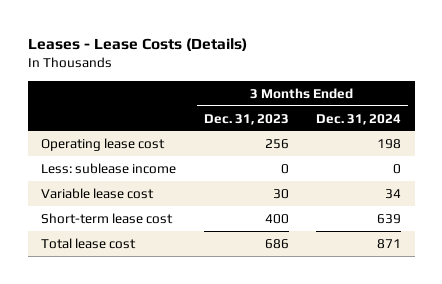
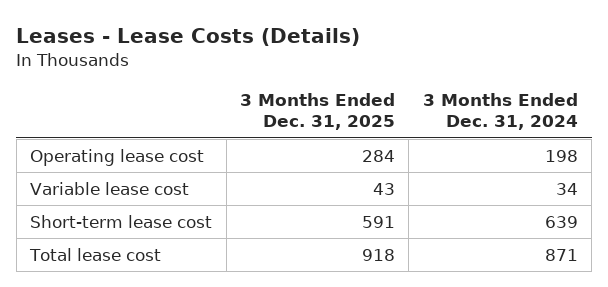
- | 3 Months Ended Dec. 31, 2023 | 3 Months Ended Dec. 31, 2024
+ | 3 Months Ended Dec. 31, 2025 | 3 Months Ended Dec. 31, 2024
- Less: sublease income | 0 | 0

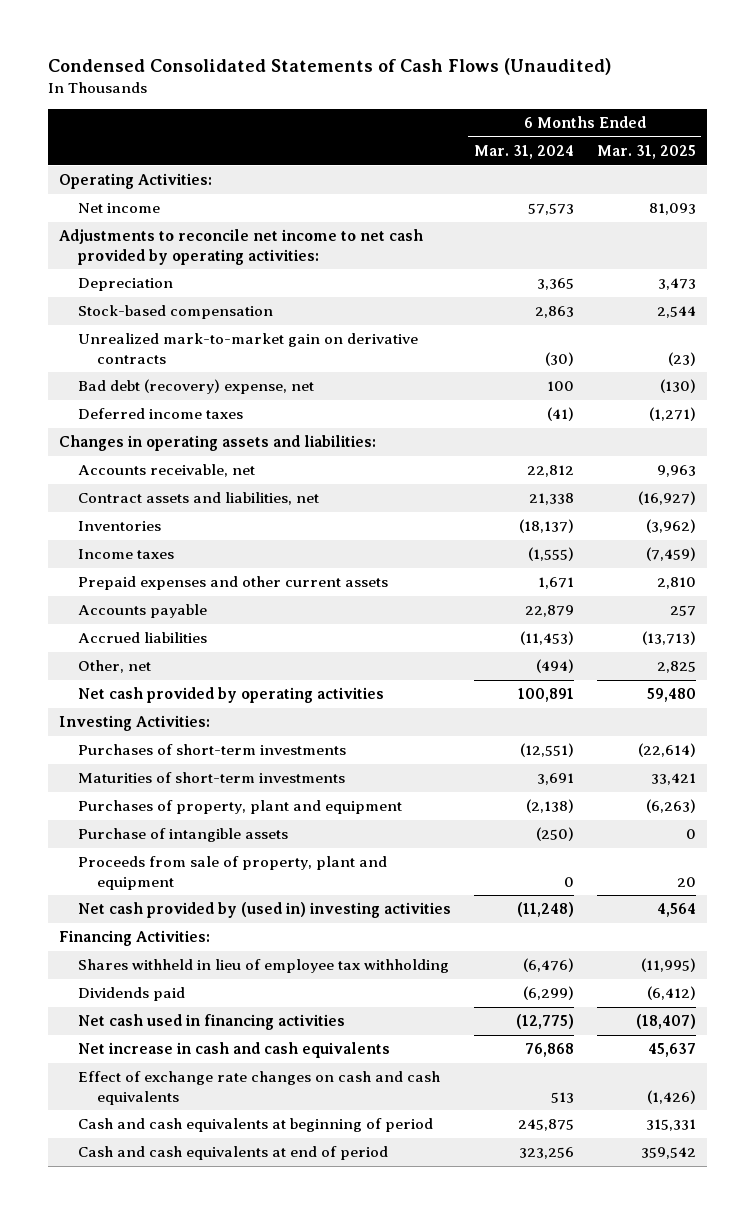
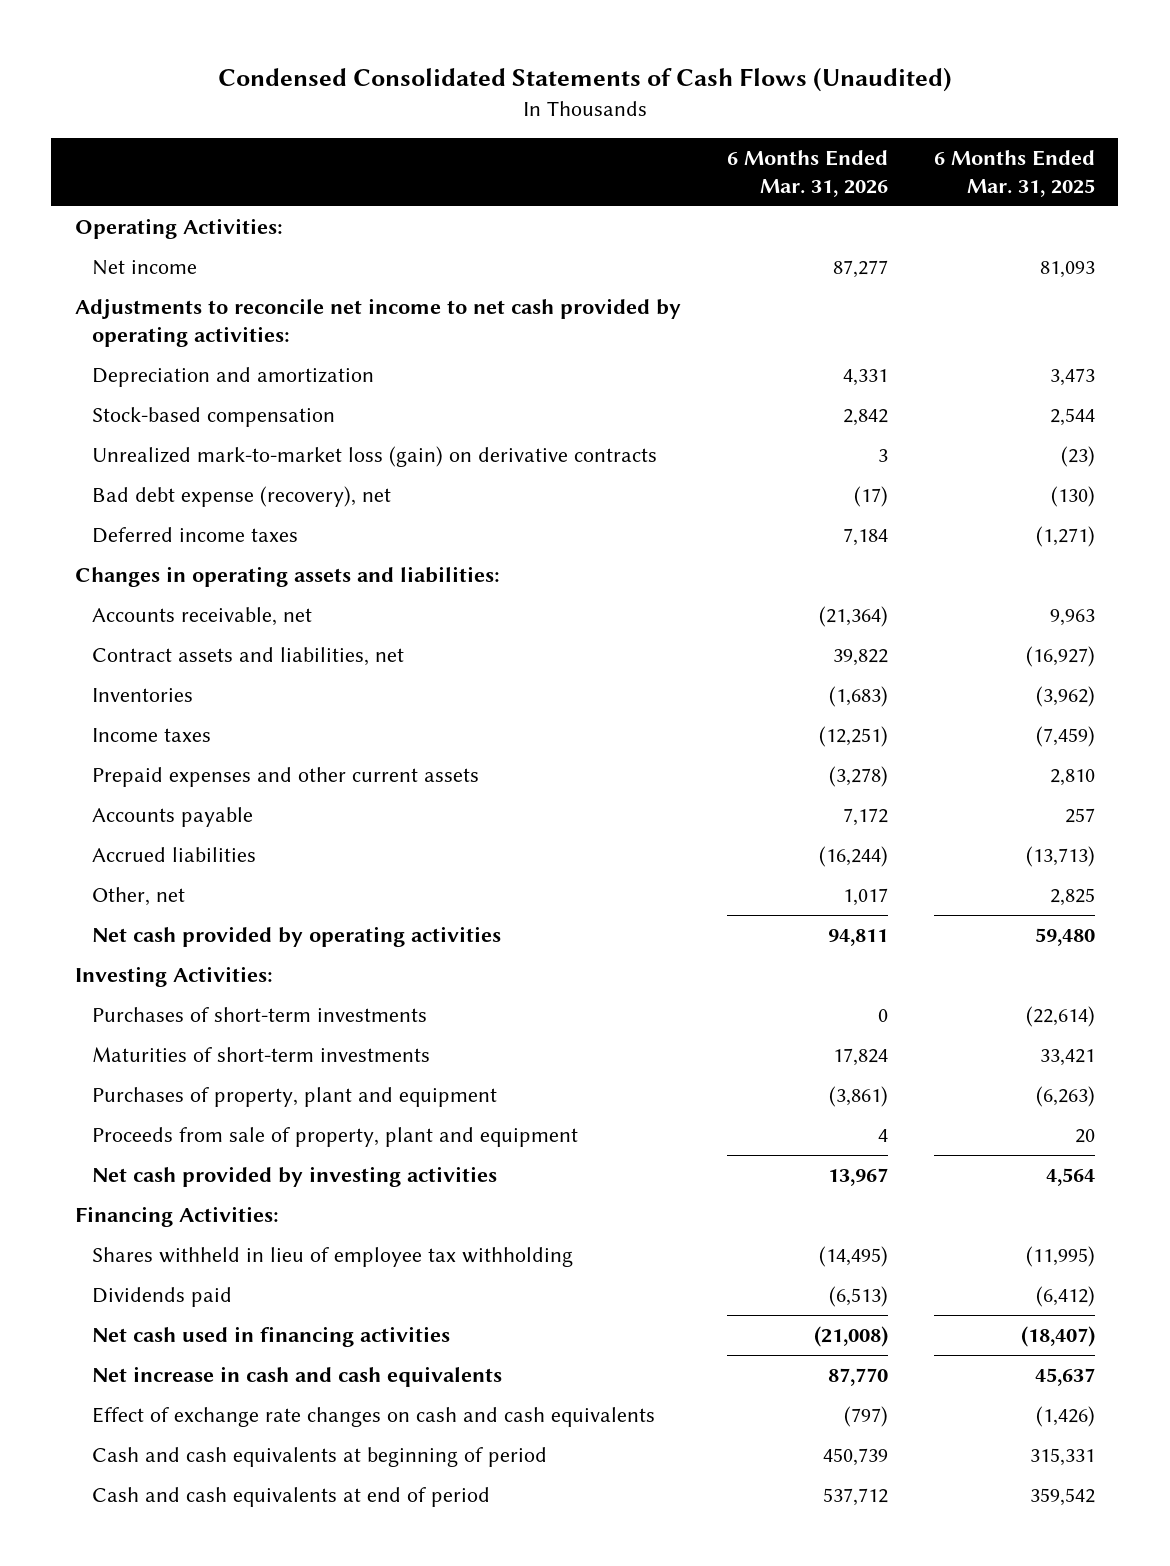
- | 6 Months Ended Mar. 31, 2024 | 6 Months Ended Mar. 31, 2025
+ | 6 Months Ended Mar. 31, 2026 | 6 Months Ended Mar. 31, 2025
- Depreciation | 3,365 | 3,473
+ Depreciation and amortization | 4,331 | 3,473
- Unrealized mark-to-market gain on derivative contracts | (30) | (23)
- Bad debt (recovery) expense, net | 100 | (130)
+ Unrealized mark-to-market loss (gain) on derivative contracts | 3 | (23)
+ Bad debt expense (recovery), net | (17) | (130)
- Purchase of intangible assets | (250) | 0
- Net cash provided by (used in) investing activities | (11,248) | 4,564
+ Net cash provided by investing activities | 13,967 | 4,564

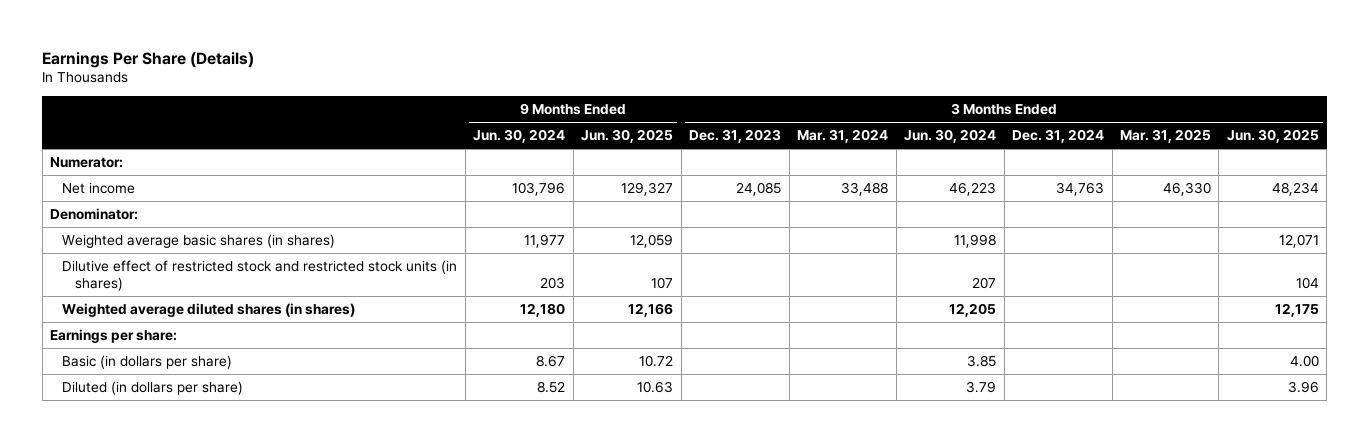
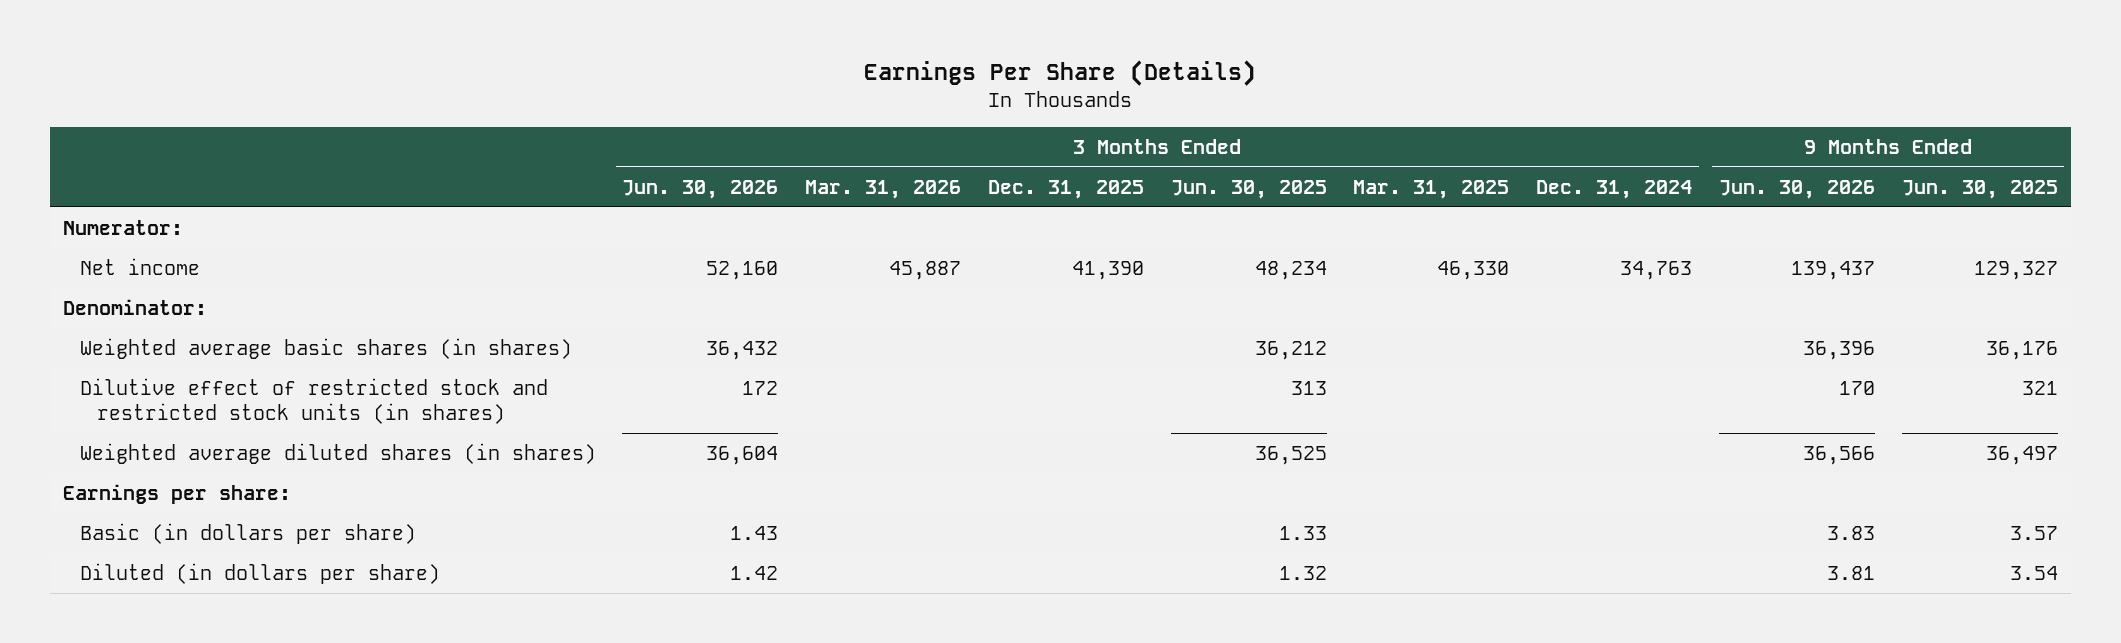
- | 9 Months Ended Jun. 30, 2024 | 9 Months Ended Jun. 30, 2025 | 3 Months Ended Dec. 31, 2023 | 3 Months Ended Mar. 31, 2024 | 3 Months Ended Jun. 30, 2024 | 3 Months Ended Dec. 31, 2024 | 3 Months Ended Mar. 31, 2025 | 3 Months Ended Jun. 30, 2025
+ | 3 Months Ended Jun. 30, 2026 | 3 Months Ended Mar. 31, 2026 | 3 Months Ended Dec. 31, 2025 | 3 Months Ended Jun. 30, 2025 | 3 Months Ended Mar. 31, 2025 | 3 Months Ended Dec. 31, 2024 | 9 Months Ended Jun. 30, 2026 | 9 Months Ended Jun. 30, 2025
- Weighted average basic shares (in shares) | 11,977 | 12,059 | | | 11,998 | | | 12,071
- Dilutive effect of restricted stock and restricted stock units (in shares) | 203 | 107 | | | 207 | | | 104
- Weighted average diluted shares (in shares) | 12,180 | 12,166 | | | 12,205 | | | 12,175
+ Weighted average basic shares (in shares) | 36,432 | | | 36,212 | | | 36,396 | 36,176
+ Dilutive effect of restricted stock and restricted stock units (in shares) | 172 | | | 313 | | | 170 | 321
+ Weighted average diluted shares (in shares) | 36,604 | | | 36,525 | | | 36,566 | 36,497
- Basic (in dollars per share) | 8.67 | 10.72 | | | 3.85 | | | 4.00
- Diluted (in dollars per share) | 8.52 | 10.63 | | | 3.79 | | | 3.96
+ Basic (in dollars per share) | 1.43 | | | 1.33 | | | 3.83 | 3.57
+ Diluted (in dollars per share) | 1.42 | | | 1.32 | | | 3.81 | 3.54

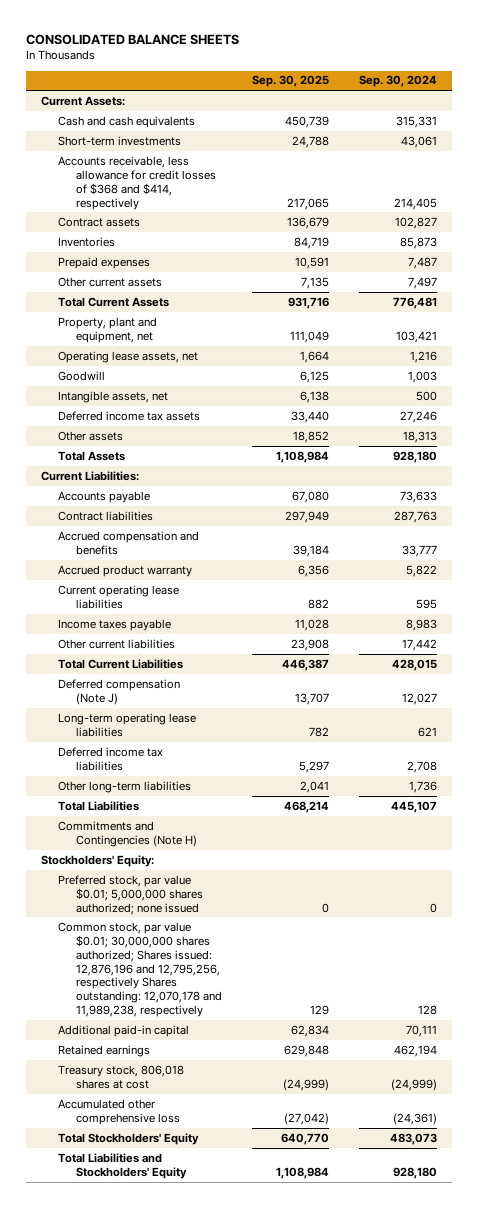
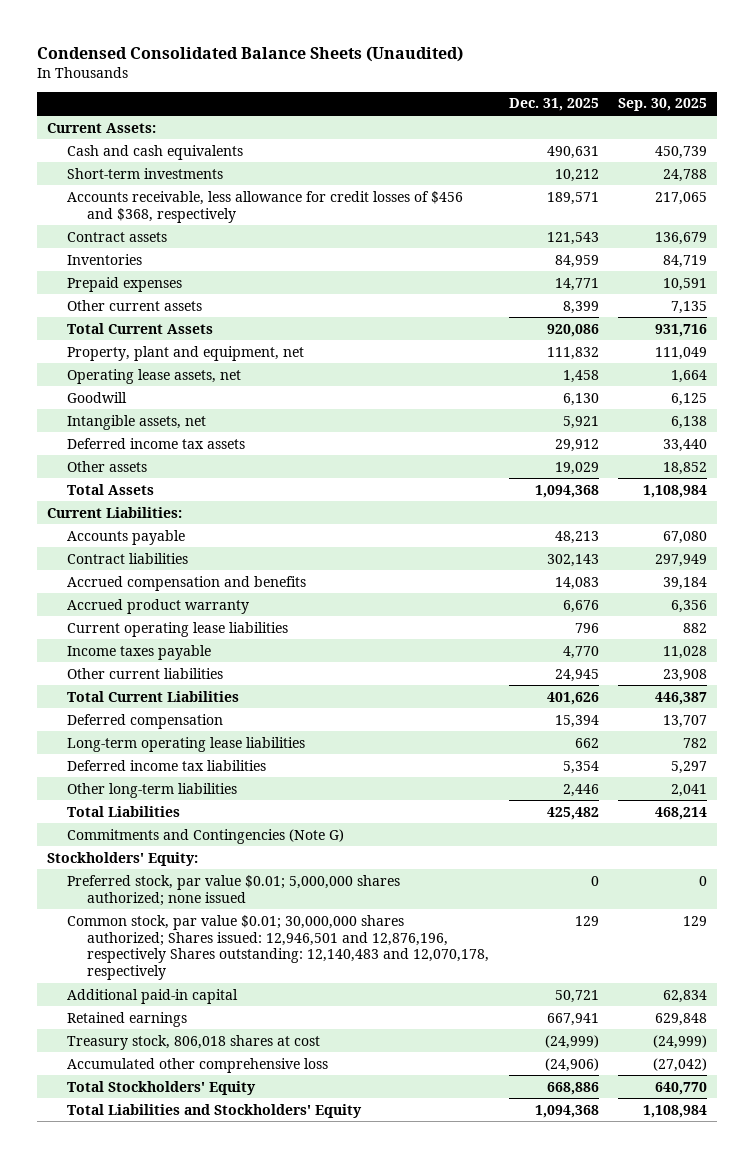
- CONSOLIDATED BALANCE SHEETS
+ Condensed Consolidated Balance Sheets (Unaudited)
- | Sep. 30, 2025 | Sep. 30, 2024
+ | Dec. 31, 2025 | Sep. 30, 2025
- Accounts receivable, less allowance for credit losses of $368 and $414, respectively | 217,065 | 214,405
+ Accounts receivable, less allowance for credit losses of $456 and $368, respectively | 189,571 | 217,065
- Deferred compensation (Note J) | 13,707 | 12,027
+ Deferred compensation | 15,394 | 13,707
- Commitments and Contingencies (Note H)
+ Commitments and Contingencies (Note G)
- Common stock, par value $0.01; 30,000,000 shares authorized; Shares issued: 12,876,196 and 12,795,256, respectively Shares outstanding: 12,070,178 and 11,989,238, respectively | 129 | 128
+ Common stock, par value $0.01; 30,000,000 shares authorized; Shares issued: 12,946,501 and 12,876,196, respectively Shares outstanding: 12,140,483 and 12,070,178, respectively | 129 | 129

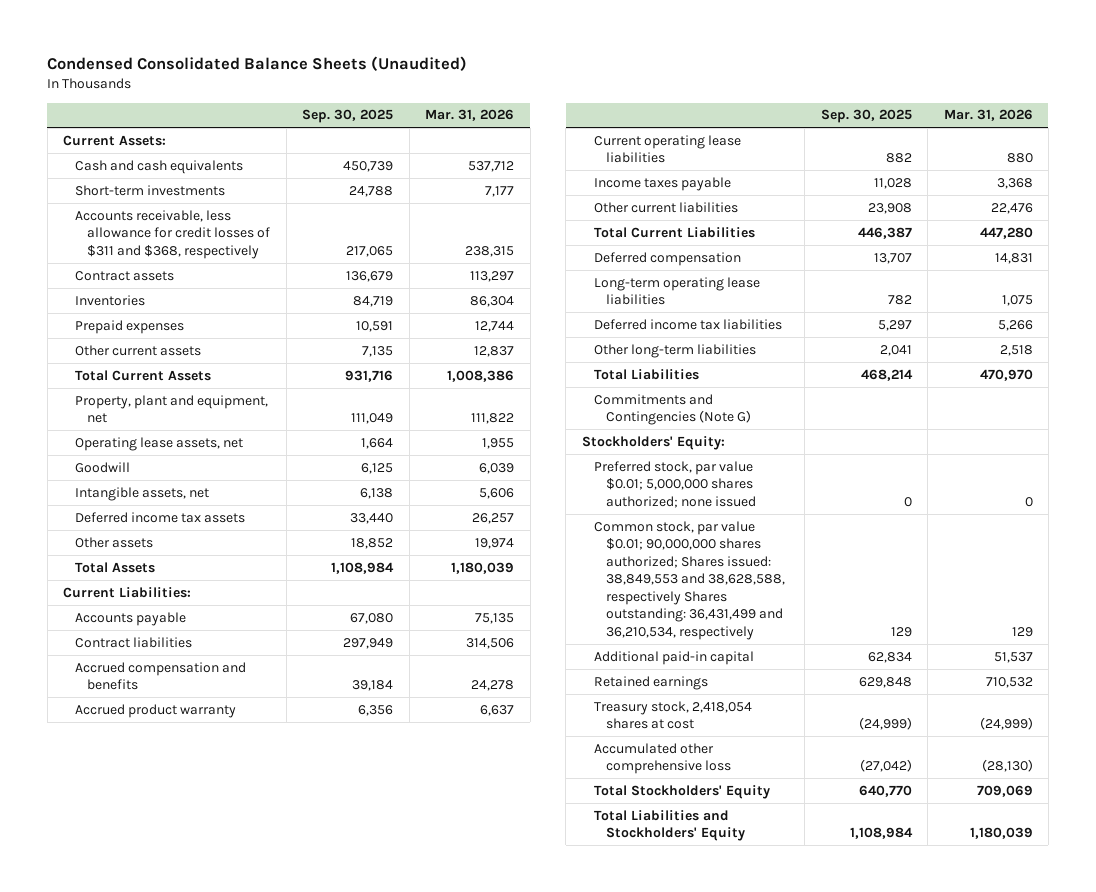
- | Dec. 31, 2025 | Sep. 30, 2025
+ | Sep. 30, 2025 | Mar. 31, 2026
- Accounts receivable, less allowance for credit losses of $456 and $368, respectively | 189,571 | 217,065
+ Accounts receivable, less allowance for credit losses of $311 and $368, respectively | 217,065 | 238,315
- Common stock, par value $0.01; 30,000,000 shares authorized; Shares issued: 12,946,501 and 12,876,196, respectively Shares outstanding: 12,140,483 and 12,070,178, respectively | 129 | 129
+ Common stock, par value $0.01; 90,000,000 shares authorized; Shares issued: 38,849,553 and 38,628,588, respectively Shares outstanding: 36,431,499 and 36,210,534, respectively | 129 | 129
- Treasury stock, 806,018 shares at cost | (24,999) | (24,999)
+ Treasury stock, 2,418,054 shares at cost | (24,999) | (24,999)

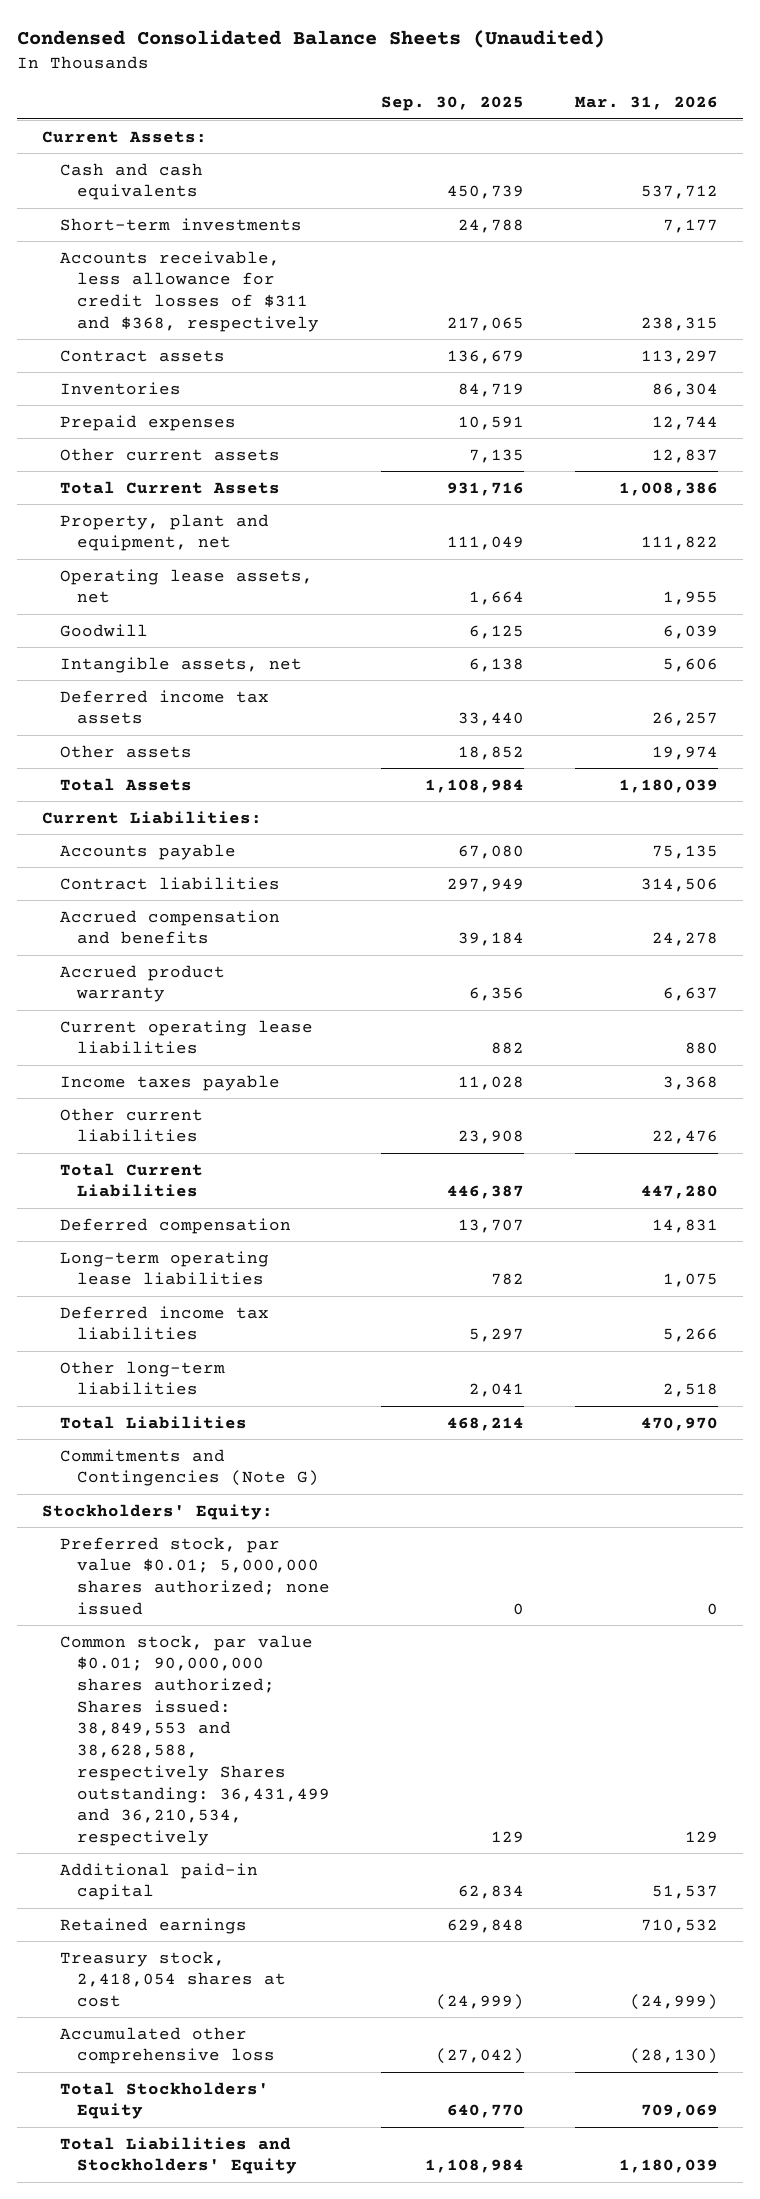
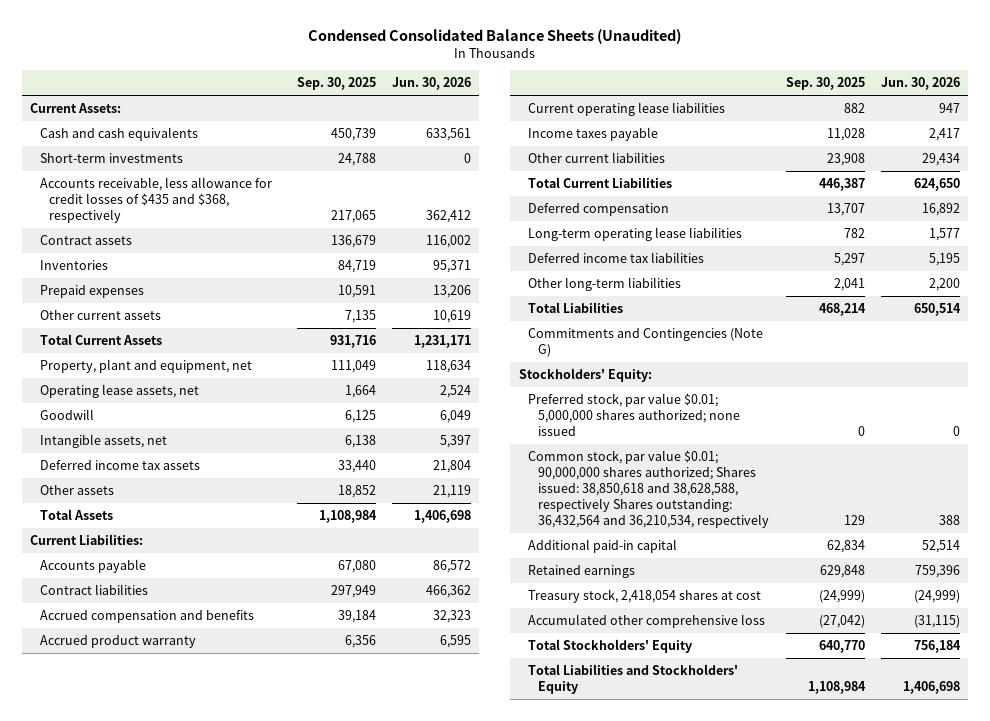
- | Sep. 30, 2025 | Mar. 31, 2026
+ | Sep. 30, 2025 | Jun. 30, 2026
- Accounts receivable, less allowance for credit losses of $311 and $368, respectively | 217,065 | 238,315
+ Accounts receivable, less allowance for credit losses of $435 and $368, respectively | 217,065 | 362,412
- Common stock, par value $0.01; 90,000,000 shares authorized; Shares issued: 38,849,553 and 38,628,588, respectively Shares outstanding: 36,431,499 and 36,210,534, respectively | 129 | 129
+ Common stock, par value $0.01; 90,000,000 shares authorized; Shares issued: 38,850,618 and 38,628,588, respectively Shares outstanding: 36,432,564 and 36,210,534, respectively | 129 | 388

